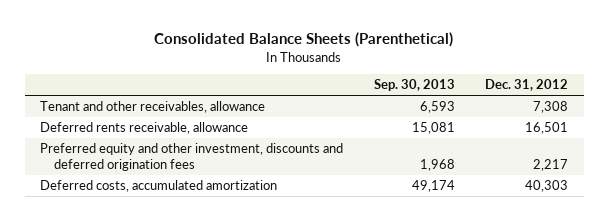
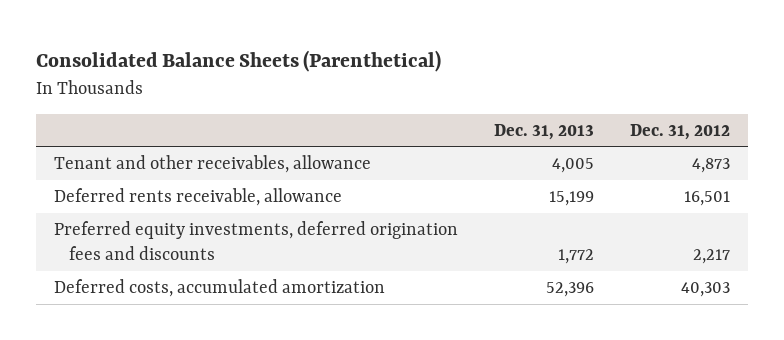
- | Sep. 30, 2013 | Dec. 31, 2012
+ | Dec. 31, 2013 | Dec. 31, 2012
- Tenant and other receivables, allowance | 6,593 | 7,308
+ Tenant and other receivables, allowance | 4,005 | 4,873
- Preferred equity and other investment, discounts and deferred origination fees | 1,968 | 2,217
+ Preferred equity investments, deferred origination fees and discounts | 1,772 | 2,217

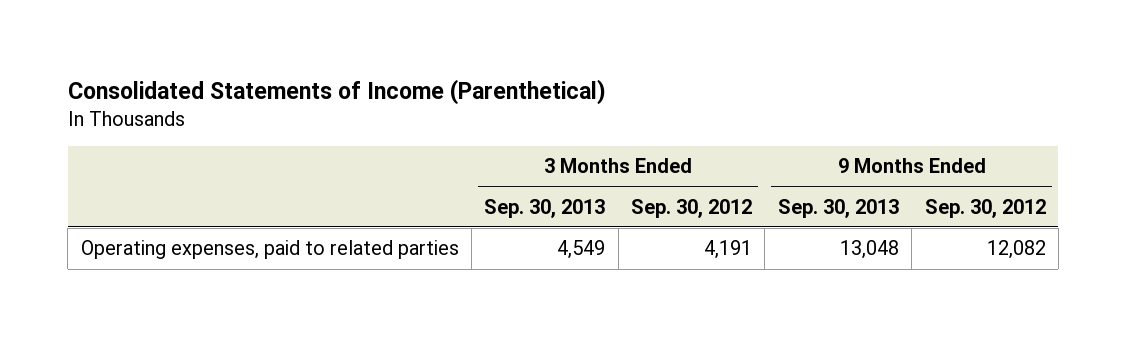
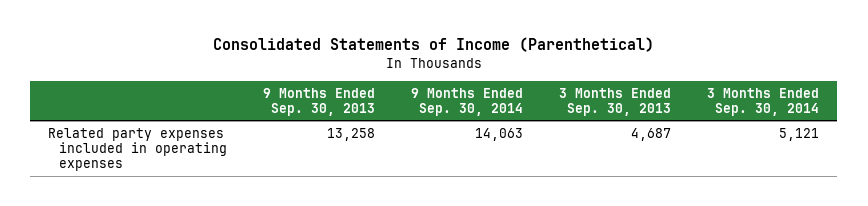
- | 3 Months Ended Sep. 30, 2013 | 3 Months Ended Sep. 30, 2012 | 9 Months Ended Sep. 30, 2013 | 9 Months Ended Sep. 30, 2012
+ | 9 Months Ended Sep. 30, 2013 | 9 Months Ended Sep. 30, 2014 | 3 Months Ended Sep. 30, 2013 | 3 Months Ended Sep. 30, 2014
- Operating expenses, paid to related parties | 4,549 | 4,191 | 13,048 | 12,082
+ Related party expenses included in operating expenses | 13,258 | 14,063 | 4,687 | 5,121

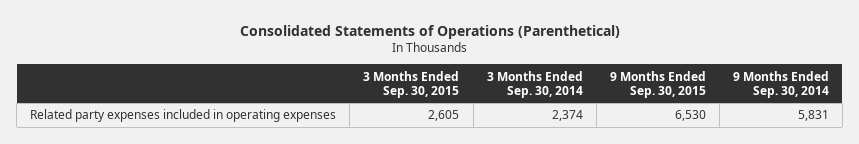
- Consolidated Statements of Income (Parenthetical)
+ Consolidated Statements of Operations (Parenthetical)
- | 9 Months Ended Sep. 30, 2013 | 9 Months Ended Sep. 30, 2014 | 3 Months Ended Sep. 30, 2013 | 3 Months Ended Sep. 30, 2014
+ | 3 Months Ended Sep. 30, 2015 | 3 Months Ended Sep. 30, 2014 | 9 Months Ended Sep. 30, 2015 | 9 Months Ended Sep. 30, 2014
- Related party expenses included in operating expenses | 13,258 | 14,063 | 4,687 | 5,121
+ Related party expenses included in operating expenses | 2,605 | 2,374 | 6,530 | 5,831

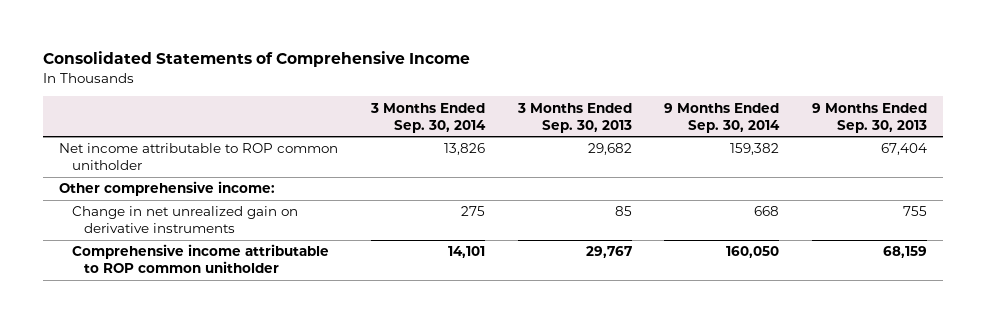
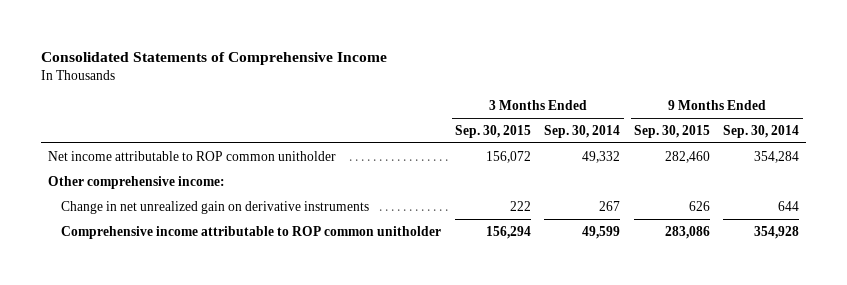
- | 3 Months Ended Sep. 30, 2014 | 3 Months Ended Sep. 30, 2013 | 9 Months Ended Sep. 30, 2014 | 9 Months Ended Sep. 30, 2013
+ | 3 Months Ended Sep. 30, 2015 | 3 Months Ended Sep. 30, 2014 | 9 Months Ended Sep. 30, 2015 | 9 Months Ended Sep. 30, 2014
- Net income attributable to ROP common unitholder | 13,826 | 29,682 | 159,382 | 67,404
+ Net income attributable to ROP common unitholder | 156,072 | 49,332 | 282,460 | 354,284
- Change in net unrealized gain on derivative instruments | 275 | 85 | 668 | 755
- Comprehensive income attributable to ROP common unitholder | 14,101 | 29,767 | 160,050 | 68,159
+ Change in net unrealized gain on derivative instruments | 222 | 267 | 626 | 644
+ Comprehensive income attributable to ROP common unitholder | 156,294 | 49,599 | 283,086 | 354,928

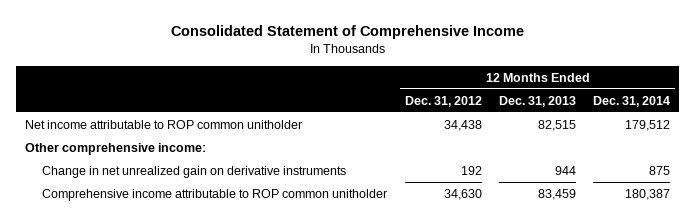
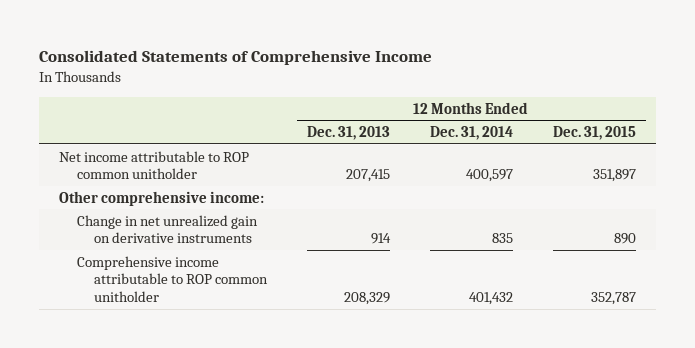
- Consolidated Statement of Comprehensive Income
+ Consolidated Statements of Comprehensive Income
- | 12 Months Ended Dec. 31, 2012 | 12 Months Ended Dec. 31, 2013 | 12 Months Ended Dec. 31, 2014
+ | 12 Months Ended Dec. 31, 2013 | 12 Months Ended Dec. 31, 2014 | 12 Months Ended Dec. 31, 2015
- Net income attributable to ROP common unitholder | 34,438 | 82,515 | 179,512
+ Net income attributable to ROP common unitholder | 207,415 | 400,597 | 351,897
- Change in net unrealized gain on derivative instruments | 192 | 944 | 875
- Comprehensive income attributable to ROP common unitholder | 34,630 | 83,459 | 180,387
+ Change in net unrealized gain on derivative instruments | 914 | 835 | 890
+ Comprehensive income attributable to ROP common unitholder | 208,329 | 401,432 | 352,787

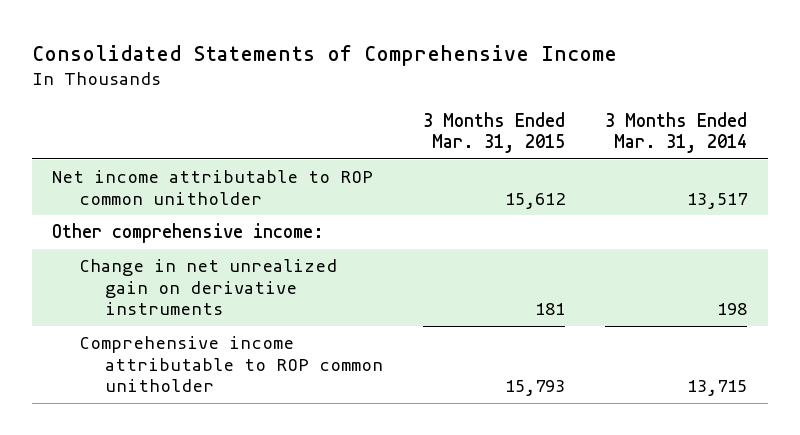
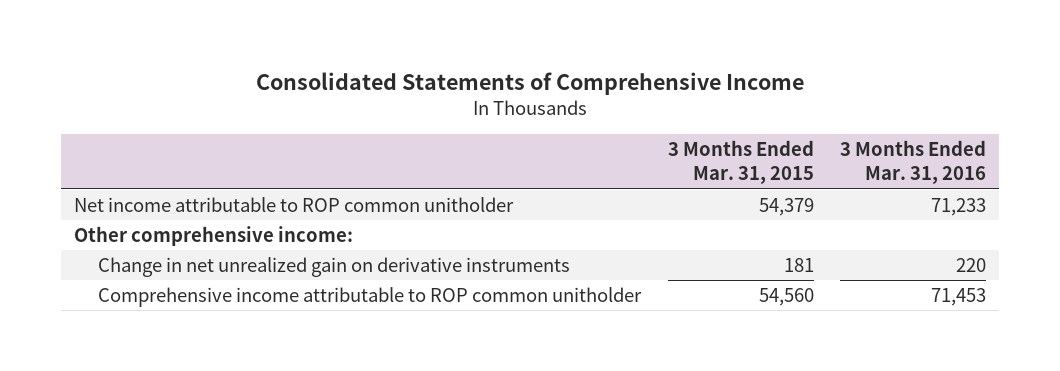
- | 3 Months Ended Mar. 31, 2015 | 3 Months Ended Mar. 31, 2014
+ | 3 Months Ended Mar. 31, 2015 | 3 Months Ended Mar. 31, 2016
- Net income attributable to ROP common unitholder | 15,612 | 13,517
+ Net income attributable to ROP common unitholder | 54,379 | 71,233
- Comprehensive income attributable to ROP common unitholder | 15,793 | 13,715
+ Comprehensive income attributable to ROP common unitholder | 54,560 | 71,453

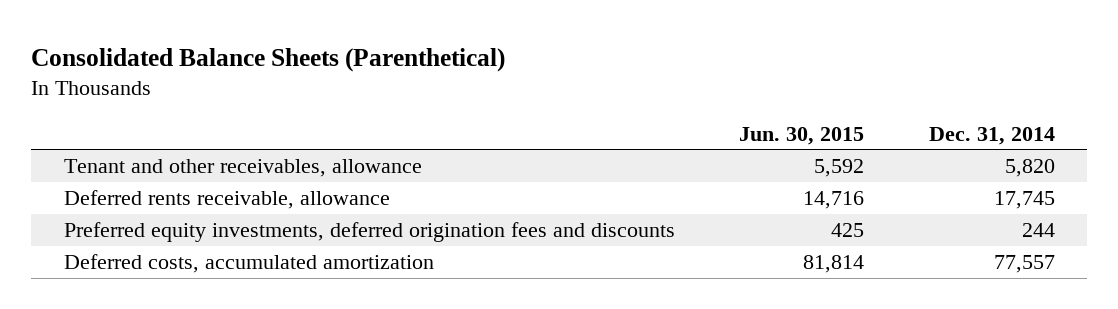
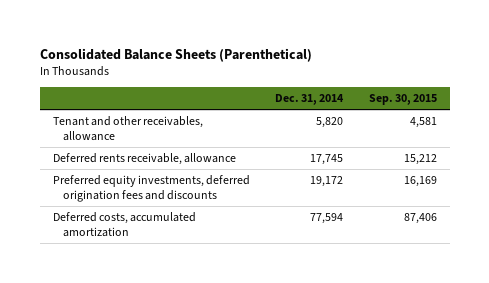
- | Jun. 30, 2015 | Dec. 31, 2014
+ | Dec. 31, 2014 | Sep. 30, 2015
- Preferred equity investments, deferred origination fees and discounts | 425 | 244
- Deferred costs, accumulated amortization | 81,814 | 77,557
+ Preferred equity investments, deferred origination fees and discounts | 19,172 | 16,169
+ Deferred costs, accumulated amortization | 77,594 | 87,406

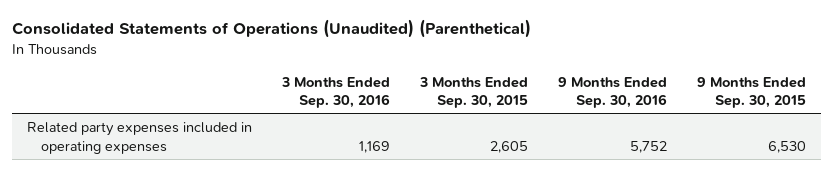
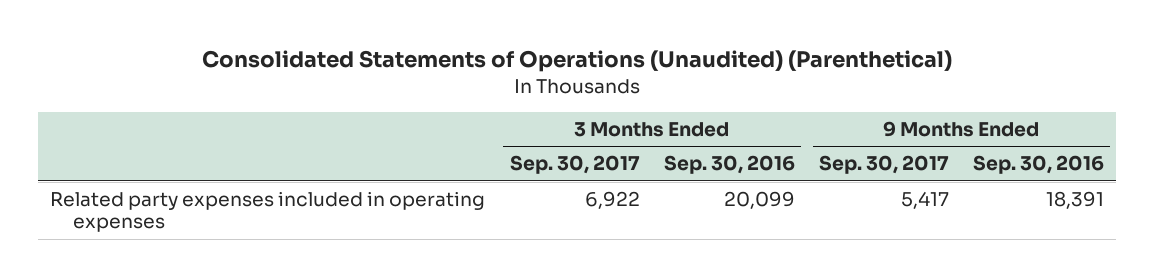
- | 3 Months Ended Sep. 30, 2016 | 3 Months Ended Sep. 30, 2015 | 9 Months Ended Sep. 30, 2016 | 9 Months Ended Sep. 30, 2015
+ | 3 Months Ended Sep. 30, 2017 | 3 Months Ended Sep. 30, 2016 | 9 Months Ended Sep. 30, 2017 | 9 Months Ended Sep. 30, 2016
- Related party expenses included in operating expenses | 1,169 | 2,605 | 5,752 | 6,530
+ Related party expenses included in operating expenses | 6,922 | 20,099 | 5,417 | 18,391

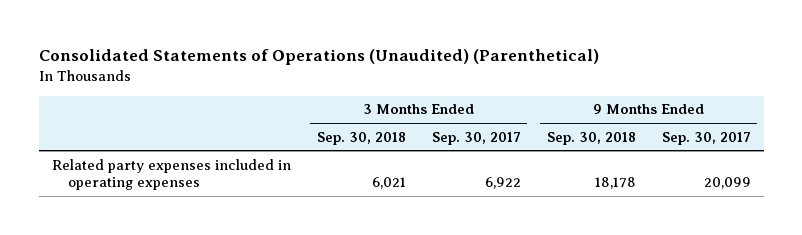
- | 3 Months Ended Sep. 30, 2017 | 3 Months Ended Sep. 30, 2016 | 9 Months Ended Sep. 30, 2017 | 9 Months Ended Sep. 30, 2016
+ | 3 Months Ended Sep. 30, 2018 | 3 Months Ended Sep. 30, 2017 | 9 Months Ended Sep. 30, 2018 | 9 Months Ended Sep. 30, 2017
- Related party expenses included in operating expenses | 6,922 | 20,099 | 5,417 | 18,391
+ Related party expenses included in operating expenses | 6,021 | 6,922 | 18,178 | 20,099

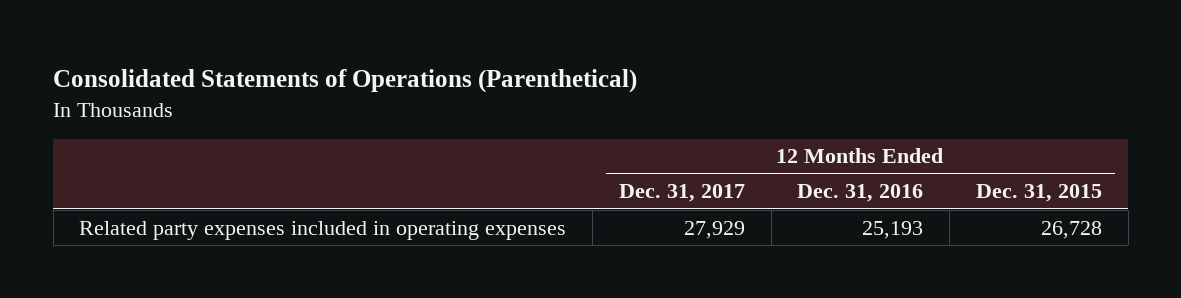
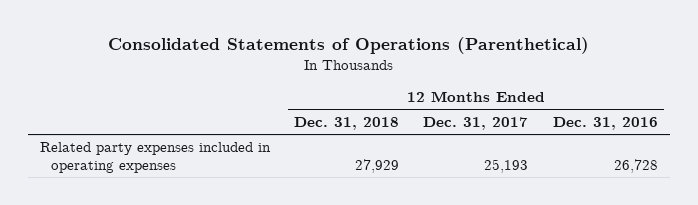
- | 12 Months Ended Dec. 31, 2017 | 12 Months Ended Dec. 31, 2016 | 12 Months Ended Dec. 31, 2015
+ | 12 Months Ended Dec. 31, 2018 | 12 Months Ended Dec. 31, 2017 | 12 Months Ended Dec. 31, 2016
- Related party expenses included in operating expenses | 27,929 | 25,193 | 26,728
+ Related party expenses included in operating expenses | 27,929 | 25,193 | 26,728

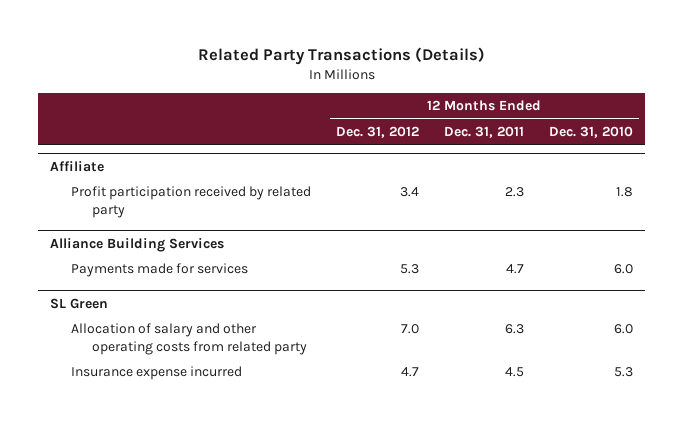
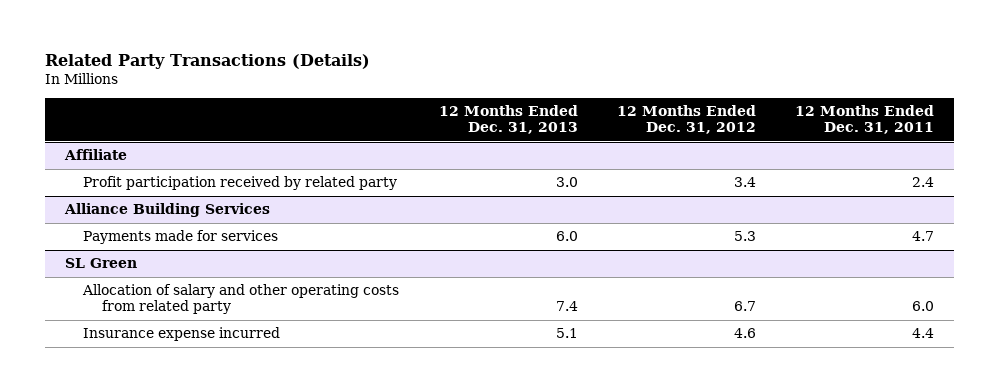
- | 12 Months Ended Dec. 31, 2012 | 12 Months Ended Dec. 31, 2011 | 12 Months Ended Dec. 31, 2010
+ | 12 Months Ended Dec. 31, 2013 | 12 Months Ended Dec. 31, 2012 | 12 Months Ended Dec. 31, 2011
@ Affiliate
- Profit participation received by related party | 3.4 | 2.3 | 1.8
+ Profit participation received by related party | 3.0 | 3.4 | 2.4
@ SL Green
- Allocation of salary and other operating costs from related party | 7.0 | 6.3 | 6.0
- Insurance expense incurred | 4.7 | 4.5 | 5.3
+ Allocation of salary and other operating costs from related party | 7.4 | 6.7 | 6.0
+ Insurance expense incurred | 5.1 | 4.6 | 4.4

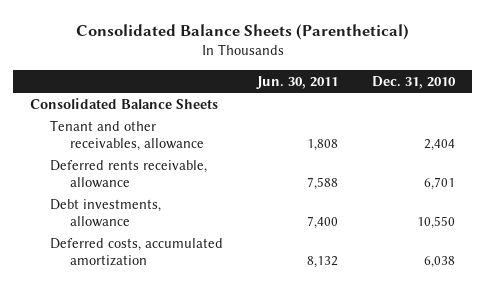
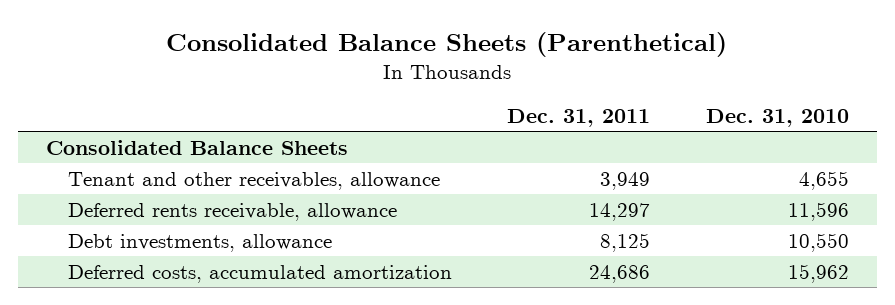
- | Jun. 30, 2011 | Dec. 31, 2010
+ | Dec. 31, 2011 | Dec. 31, 2010
- Tenant and other receivables, allowance | 1,808 | 2,404
- Deferred rents receivable, allowance | 7,588 | 6,701
+ Tenant and other receivables, allowance | 3,949 | 4,655
+ Deferred rents receivable, allowance | 14,297 | 11,596
- Deferred costs, accumulated amortization | 8,132 | 6,038
+ Deferred costs, accumulated amortization | 24,686 | 15,962

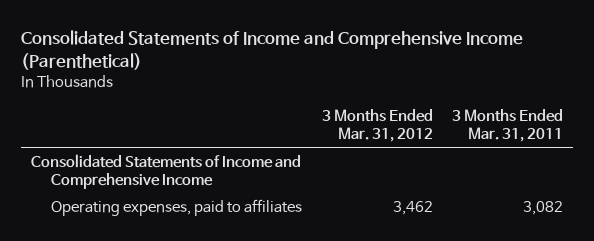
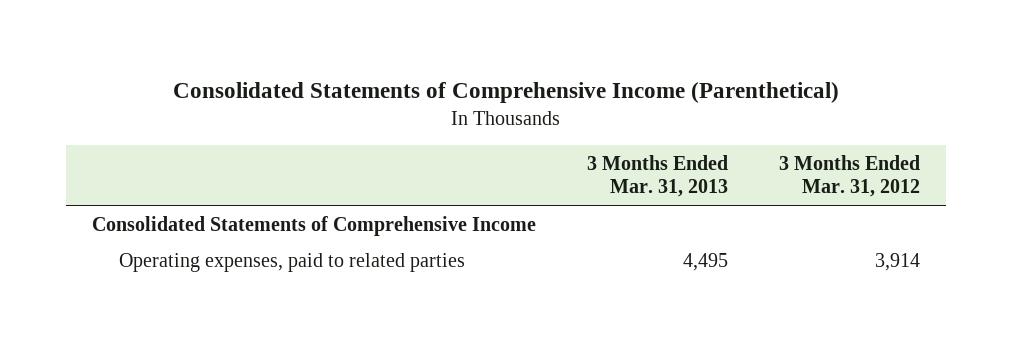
- Consolidated Statements of Income and Comprehensive Income (Parenthetical)
+ Consolidated Statements of Comprehensive Income (Parenthetical)
- | 3 Months Ended Mar. 31, 2012 | 3 Months Ended Mar. 31, 2011
+ | 3 Months Ended Mar. 31, 2013 | 3 Months Ended Mar. 31, 2012
- Consolidated Statements of Income and Comprehensive Income
- Operating expenses, paid to affiliates | 3,462 | 3,082
+ Consolidated Statements of Comprehensive Income
+ Operating expenses, paid to related parties | 4,495 | 3,914

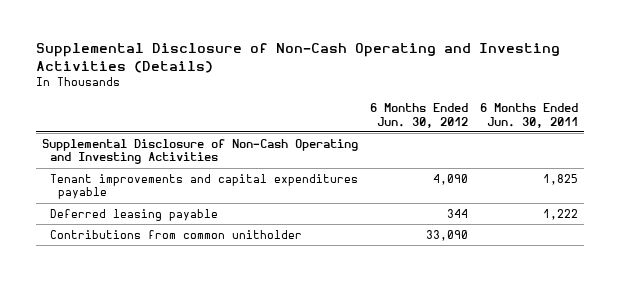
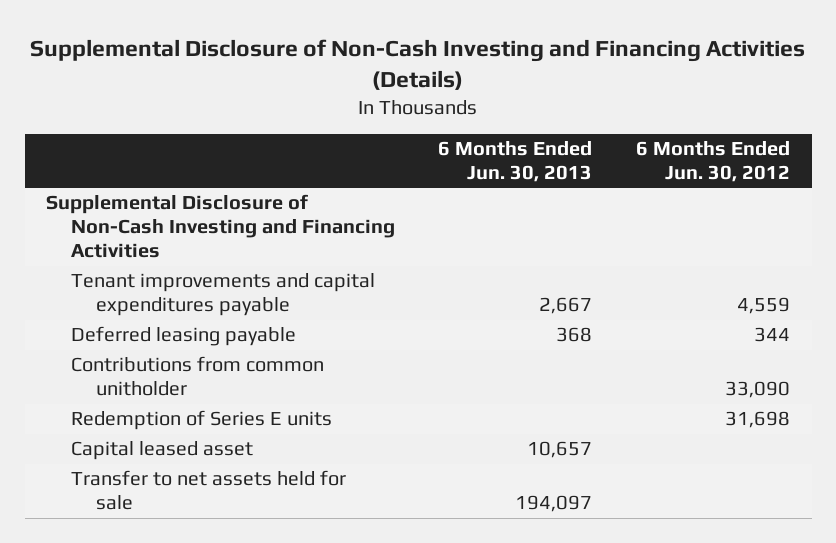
- Supplemental Disclosure of Non-Cash Operating and Investing Activities (Details)
+ Supplemental Disclosure of Non-Cash Investing and Financing Activities (Details)
- | 6 Months Ended Jun. 30, 2012 | 6 Months Ended Jun. 30, 2011
+ | 6 Months Ended Jun. 30, 2013 | 6 Months Ended Jun. 30, 2012
- Supplemental Disclosure of Non-Cash Operating and Investing Activities
- Tenant improvements and capital expenditures payable | 4,090 | 1,825
+ Supplemental Disclosure of Non-Cash Investing and Financing Activities
+ Tenant improvements and capital expenditures payable | 2,667 | 4,559
+ Redemption of Series E units | | 31,698
+ Capital leased asset | 10,657 |
+ Transfer to net assets held for sale | 194,097 |

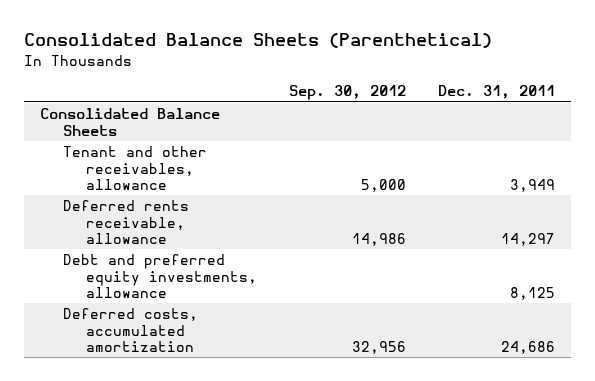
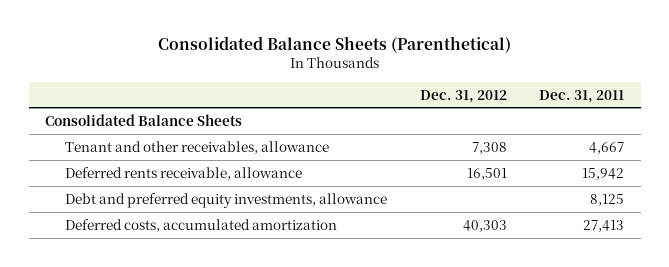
- | Sep. 30, 2012 | Dec. 31, 2011
+ | Dec. 31, 2012 | Dec. 31, 2011
- Tenant and other receivables, allowance | 5,000 | 3,949
- Deferred rents receivable, allowance | 14,986 | 14,297
+ Tenant and other receivables, allowance | 7,308 | 4,667
+ Deferred rents receivable, allowance | 16,501 | 15,942
- Deferred costs, accumulated amortization | 32,956 | 24,686
+ Deferred costs, accumulated amortization | 40,303 | 27,413

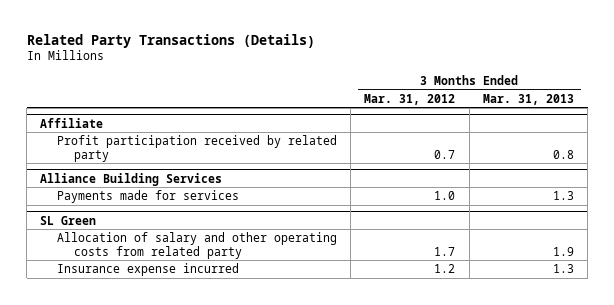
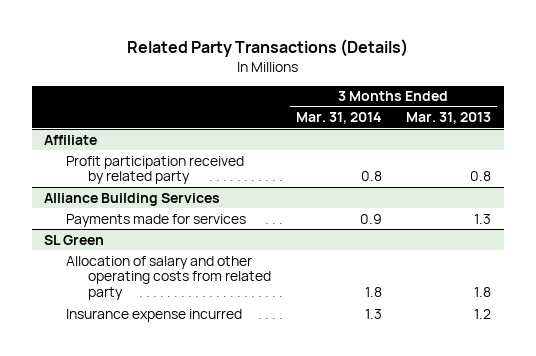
- | 3 Months Ended Mar. 31, 2012 | 3 Months Ended Mar. 31, 2013
+ | 3 Months Ended Mar. 31, 2014 | 3 Months Ended Mar. 31, 2013
@ SL Green
- Allocation of salary and other operating costs from related party | 1.7 | 1.9
- Insurance expense incurred | 1.2 | 1.3
+ Allocation of salary and other operating costs from related party | 1.8 | 1.8
+ Insurance expense incurred | 1.3 | 1.2

